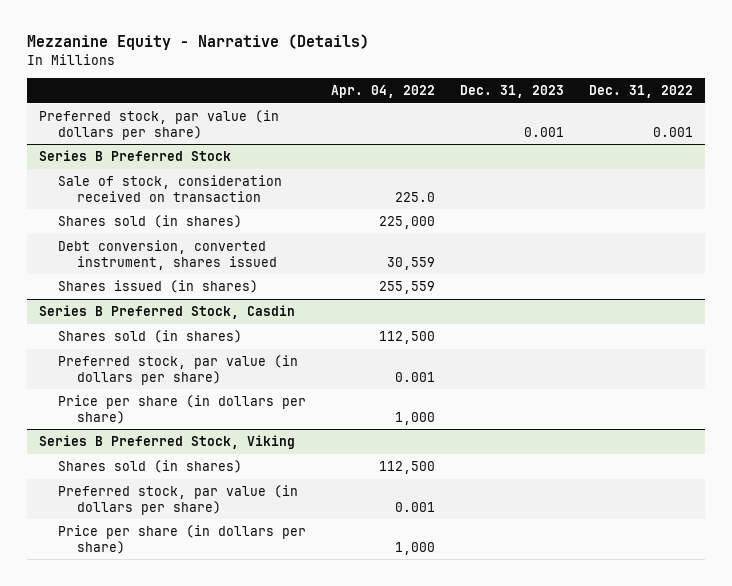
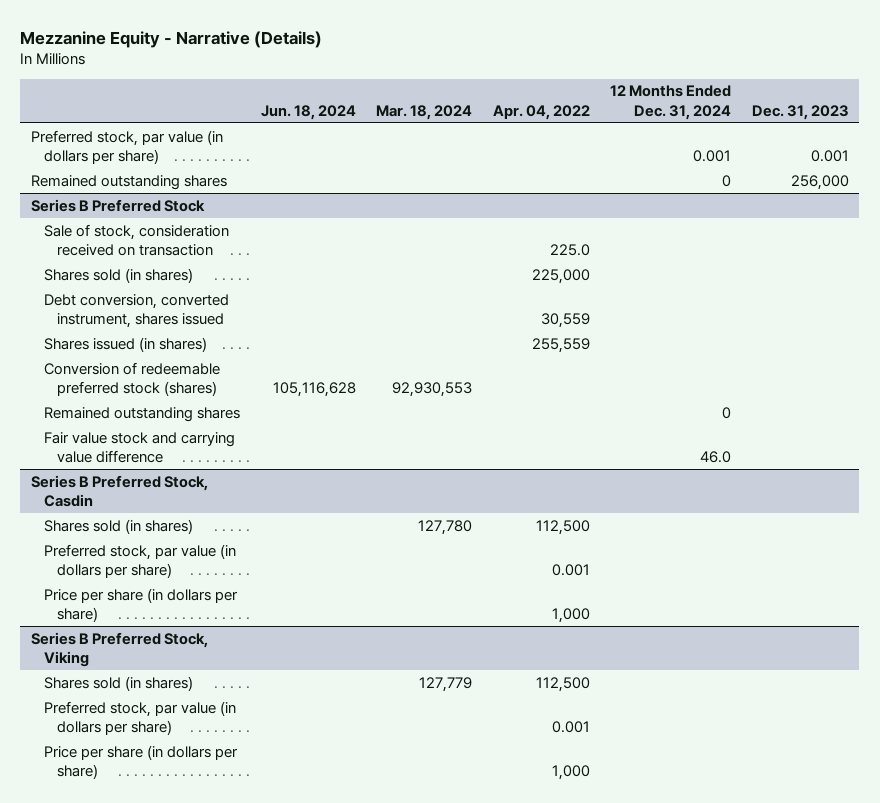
- | Apr. 04, 2022 | Dec. 31, 2023 | Dec. 31, 2022
+ | Jun. 18, 2024 | Mar. 18, 2024 | Apr. 04, 2022 | 12 Months Ended Dec. 31, 2024 | Dec. 31, 2023
+ Remained outstanding shares | | | | 0 | 256,000
@ Series B Preferred Stock
+ Conversion of redeemable preferred stock (shares) | 105,116,628 | 92,930,553 | | |
+ Remained outstanding shares | | | | 0 |
+ Fair value stock and carrying value difference | | | | 46.0 |

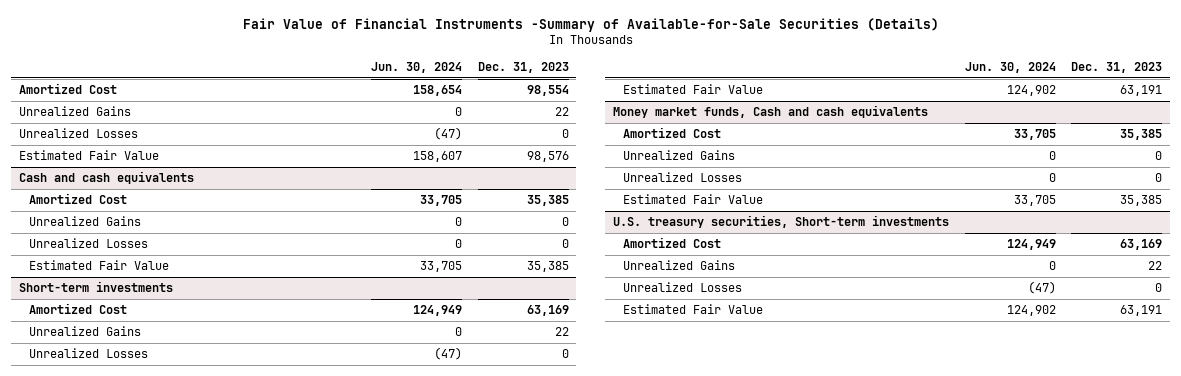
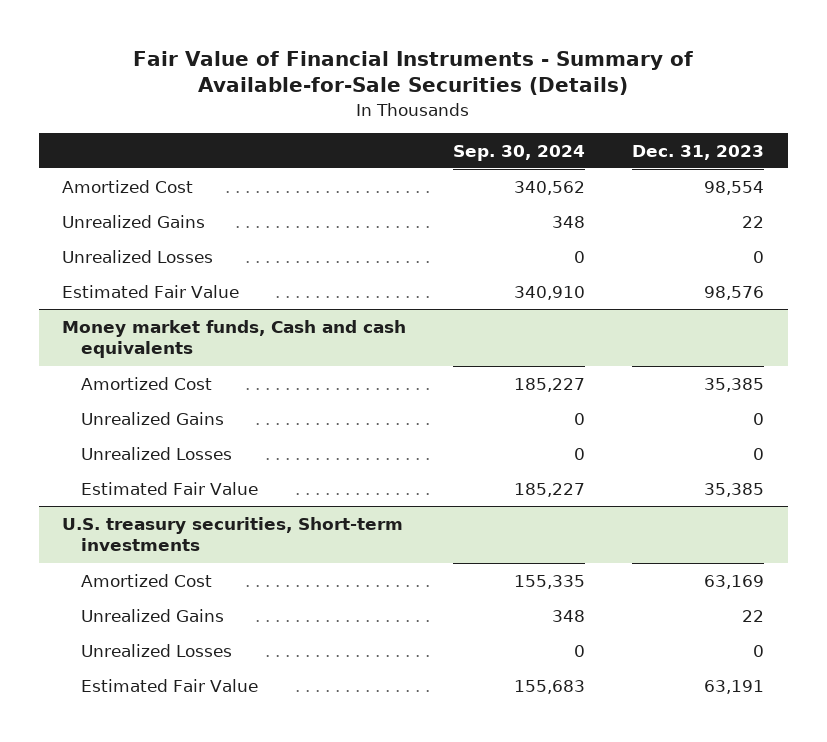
- Fair Value of Financial Instruments -Summary of Available-for-Sale Securities (Details)
+ Fair Value of Financial Instruments - Summary of Available-for-Sale Securities (Details)
- | Jun. 30, 2024 | Dec. 31, 2023
+ | Sep. 30, 2024 | Dec. 31, 2023
- Cash and cash equivalents
- Amortized Cost | 33,705 | 35,385
- Unrealized Gains | 0 | 0
- Unrealized Losses | 0 | 0
- Estimated Fair Value | 33,705 | 35,385
- Short-term investments
- Amortized Cost | 124,949 | 63,169
- Unrealized Gains | 0 | 22
- Unrealized Losses | (47) | 0
- Estimated Fair Value | 124,902 | 63,191

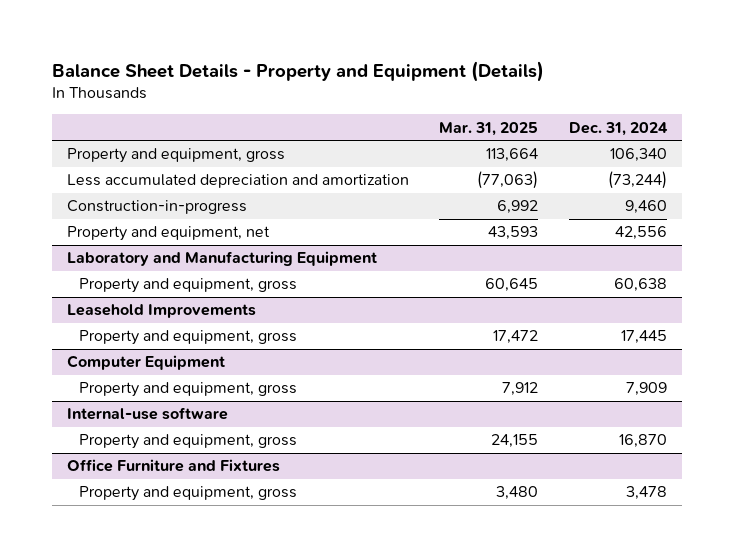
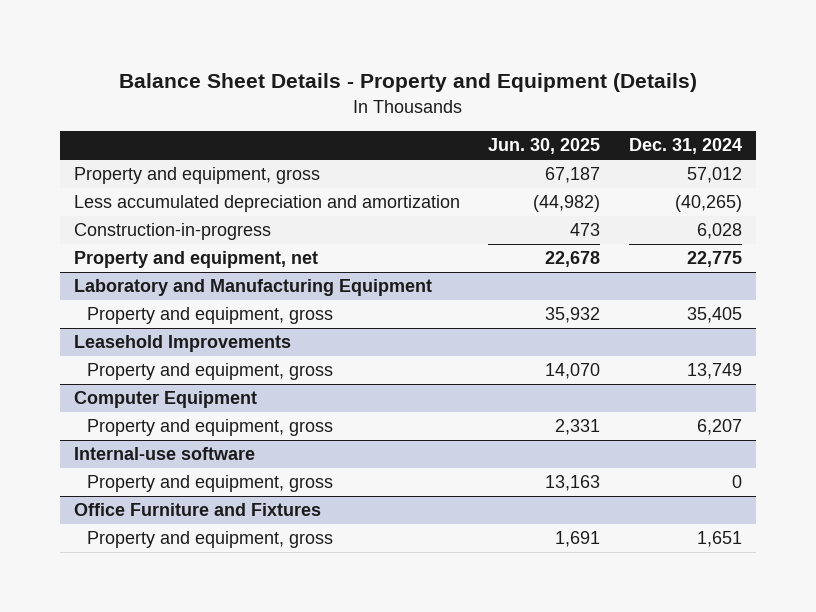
- | Mar. 31, 2025 | Dec. 31, 2024
+ | Jun. 30, 2025 | Dec. 31, 2024
- Property and equipment, gross | 113,664 | 106,340
- Less accumulated depreciation and amortization | (77,063) | (73,244)
- Construction-in-progress | 6,992 | 9,460
- Property and equipment, net | 43,593 | 42,556
+ Property and equipment, gross | 67,187 | 57,012
+ Less accumulated depreciation and amortization | (44,982) | (40,265)
+ Construction-in-progress | 473 | 6,028
+ Property and equipment, net | 22,678 | 22,775
@ Laboratory and Manufacturing Equipment
- Property and equipment, gross | 60,645 | 60,638
+ Property and equipment, gross | 35,932 | 35,405
@ Leasehold Improvements
- Property and equipment, gross | 17,472 | 17,445
+ Property and equipment, gross | 14,070 | 13,749
@ Computer Equipment
- Property and equipment, gross | 7,912 | 7,909
+ Property and equipment, gross | 2,331 | 6,207
@ Internal-use software
- Property and equipment, gross | 24,155 | 16,870
+ Property and equipment, gross | 13,163 | 0
@ Office Furniture and Fixtures
- Property and equipment, gross | 3,480 | 3,478
+ Property and equipment, gross | 1,691 | 1,651

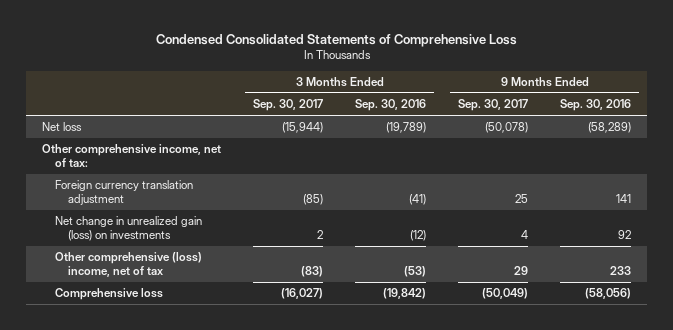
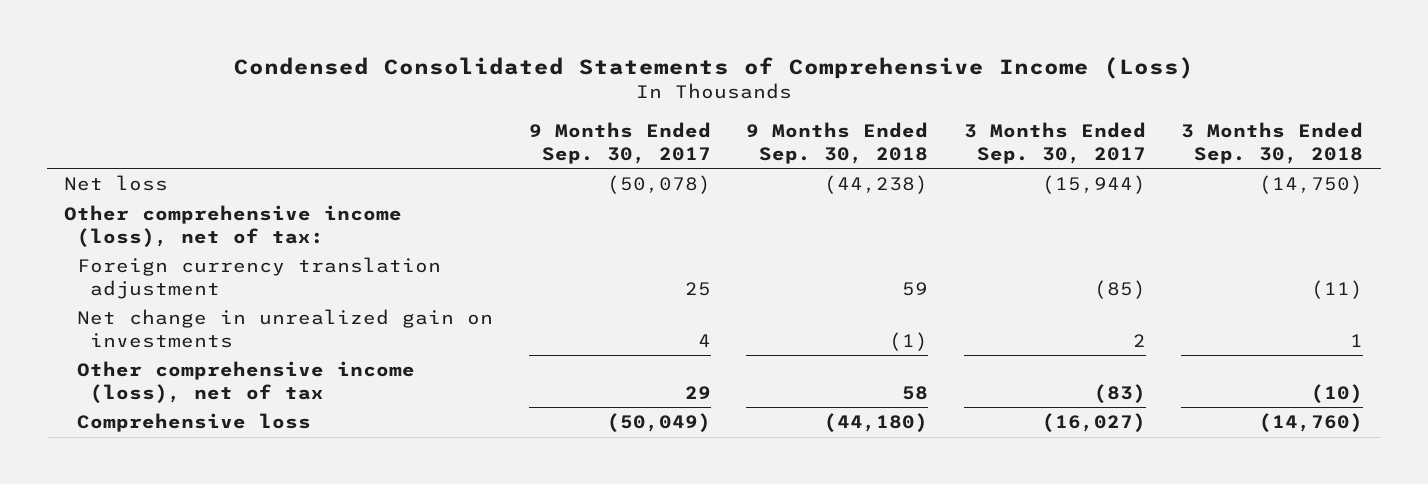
- Condensed Consolidated Statements of Comprehensive Loss
+ Condensed Consolidated Statements of Comprehensive Income (Loss)
- | 3 Months Ended Sep. 30, 2017 | 3 Months Ended Sep. 30, 2016 | 9 Months Ended Sep. 30, 2017 | 9 Months Ended Sep. 30, 2016
+ | 9 Months Ended Sep. 30, 2017 | 9 Months Ended Sep. 30, 2018 | 3 Months Ended Sep. 30, 2017 | 3 Months Ended Sep. 30, 2018
- Other comprehensive income, net of tax:
+ Other comprehensive income (loss), net of tax:
- Net change in unrealized gain (loss) on investments | 2 | (12) | 4 | 92
- Other comprehensive (loss) income, net of tax | (83) | (53) | 29 | 233
+ Net change in unrealized gain on investments | 4 | (1) | 2 | 1
+ Other comprehensive income (loss), net of tax | 29 | 58 | (83) | (10)

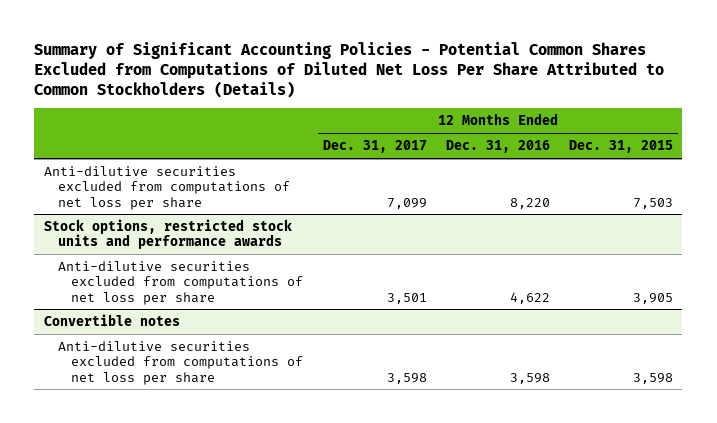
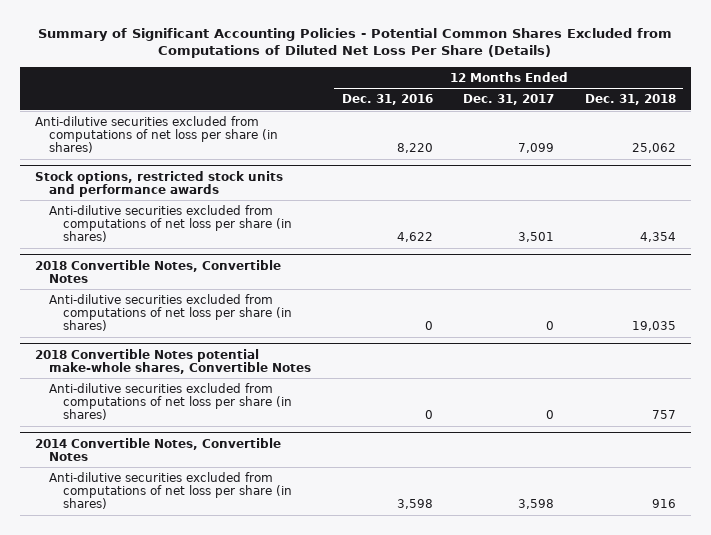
- Summary of Significant Accounting Policies - Potential Common Shares Excluded from Computations of Diluted Net Loss Per Share Attributed to Common Stockholders (Details)
+ Summary of Significant Accounting Policies - Potential Common Shares Excluded from Computations of Diluted Net Loss Per Share (Details)
- | 12 Months Ended Dec. 31, 2017 | 12 Months Ended Dec. 31, 2016 | 12 Months Ended Dec. 31, 2015
+ | 12 Months Ended Dec. 31, 2016 | 12 Months Ended Dec. 31, 2017 | 12 Months Ended Dec. 31, 2018
- Anti-dilutive securities excluded from computations of net loss per share | 7,099 | 8,220 | 7,503
+ Anti-dilutive securities excluded from computations of net loss per share (in shares) | 8,220 | 7,099 | 25,062
@ Stock options, restricted stock units and performance awards
- Anti-dilutive securities excluded from computations of net loss per share | 3,501 | 4,622 | 3,905
- Convertible notes
- Anti-dilutive securities excluded from computations of net loss per share | 3,598 | 3,598 | 3,598
@ Stock options, restricted stock units and performance awards
+ Anti-dilutive securities excluded from computations of net loss per share (in shares) | 4,622 | 3,501 | 4,354
+ 2018 Convertible Notes, Convertible Notes
+ Anti-dilutive securities excluded from computations of net loss per share (in shares) | 0 | 0 | 19,035
+ 2018 Convertible Notes potential make-whole shares, Convertible Notes
+ Anti-dilutive securities excluded from computations of net loss per share (in shares) | 0 | 0 | 757
+ 2014 Convertible Notes, Convertible Notes
+ Anti-dilutive securities excluded from computations of net loss per share (in shares) | 3,598 | 3,598 | 916

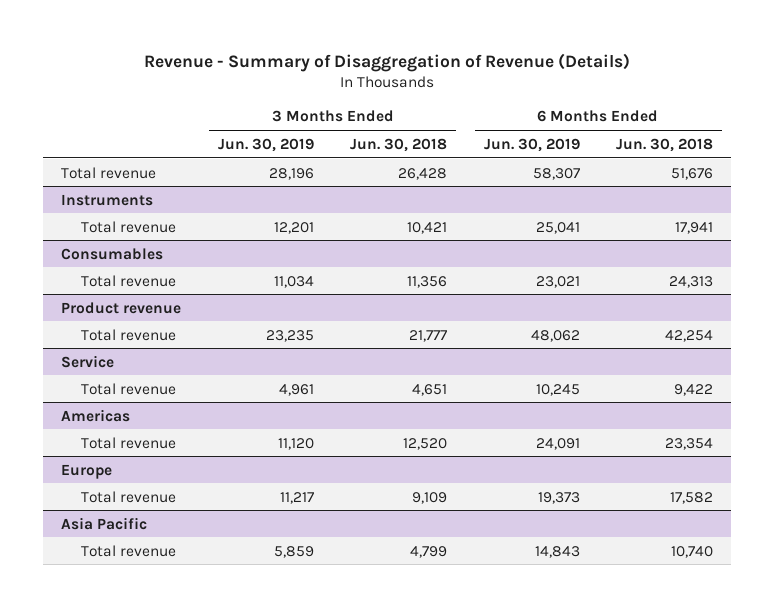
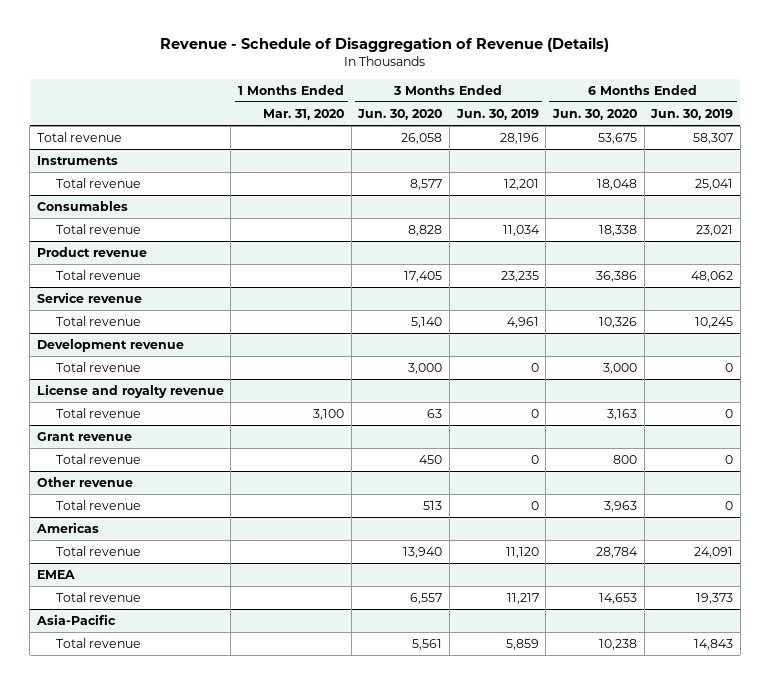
- Revenue - Summary of Disaggregation of Revenue (Details)
+ Revenue - Schedule of Disaggregation of Revenue (Details)
- | 3 Months Ended Jun. 30, 2019 | 3 Months Ended Jun. 30, 2018 | 6 Months Ended Jun. 30, 2019 | 6 Months Ended Jun. 30, 2018
+ | 1 Months Ended Mar. 31, 2020 | 3 Months Ended Jun. 30, 2020 | 3 Months Ended Jun. 30, 2019 | 6 Months Ended Jun. 30, 2020 | 6 Months Ended Jun. 30, 2019
- Service
+ Service revenue
+ Development revenue
+ Total revenue | | 3,000 | 0 | 3,000 | 0
+ License and royalty revenue
+ Total revenue | 3,100 | 63 | 0 | 3,163 | 0
+ Grant revenue
+ Total revenue | | 450 | 0 | 800 | 0
+ Other revenue
+ Total revenue | | 513 | 0 | 3,963 | 0
- Europe
+ EMEA
- Asia Pacific
+ Asia-Pacific

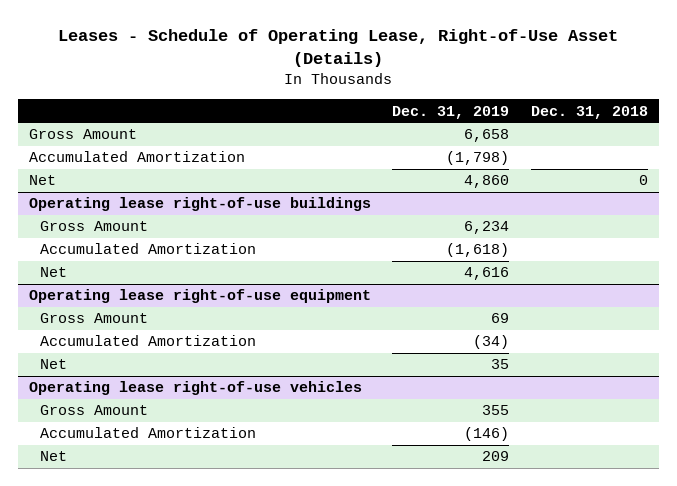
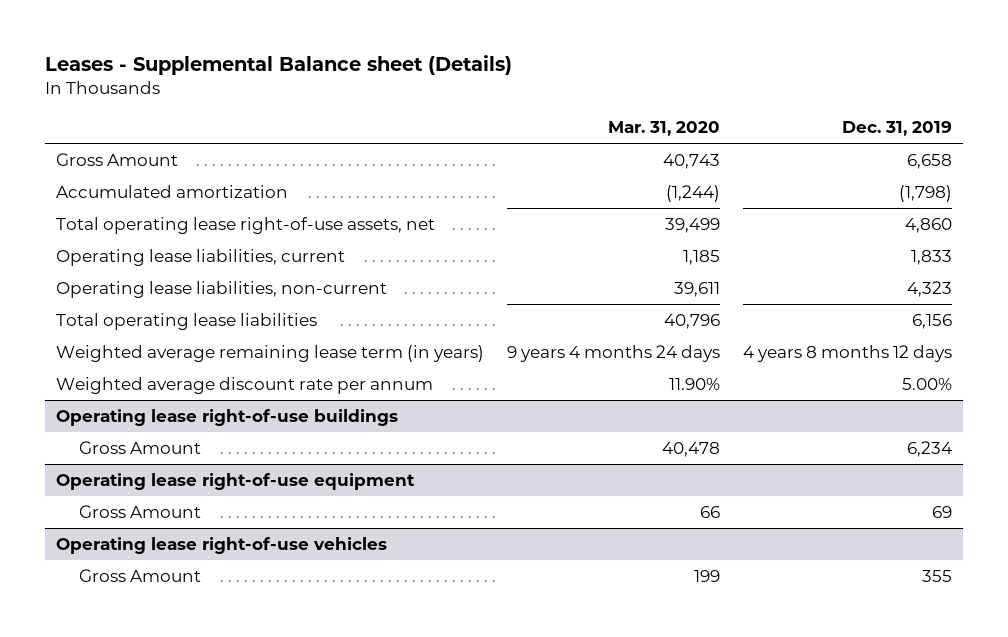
- Leases - Schedule of Operating Lease, Right-of-Use Asset (Details)
+ Leases - Supplemental Balance sheet (Details)
- | Dec. 31, 2019 | Dec. 31, 2018
+ | Mar. 31, 2020 | Dec. 31, 2019
- Accumulated Amortization | (1,798) |
- Net | 4,860 | 0
+ Accumulated amortization | (1,244) | (1,798)
+ Total operating lease right-of-use assets, net | 39,499 | 4,860
+ Operating lease liabilities, current | 1,185 | 1,833
+ Operating lease liabilities, non-current | 39,611 | 4,323
+ Total operating lease liabilities | 40,796 | 6,156
+ Weighted average remaining lease term (in years) | 9 years 4 months 24 days | 4 years 8 months 12 days
+ Weighted average discount rate per annum | 11.90% | 5.00%
@ Operating lease right-of-use buildings
- Accumulated Amortization | (1,618) |
- Net | 4,616 |
@ Operating lease right-of-use equipment
- Accumulated Amortization | (34) |
- Net | 35 |
@ Operating lease right-of-use vehicles
- Accumulated Amortization | (146) |
- Net | 209 |

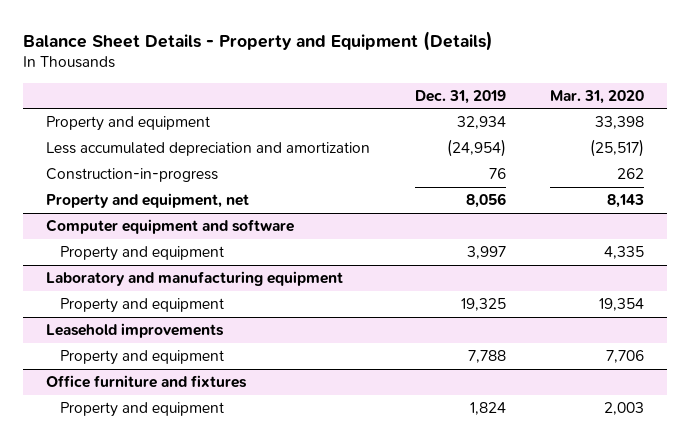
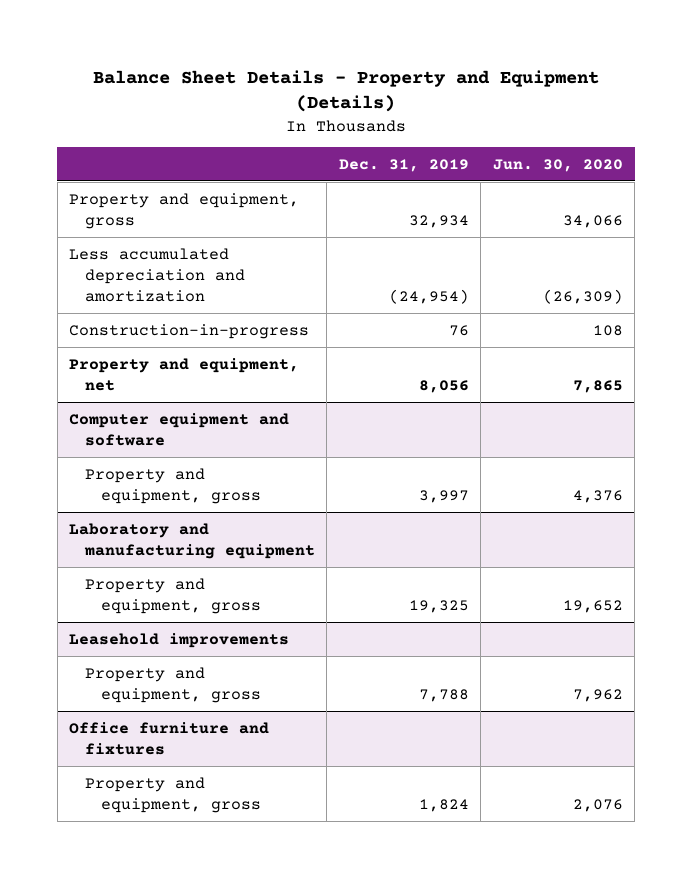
- | Dec. 31, 2019 | Mar. 31, 2020
+ | Dec. 31, 2019 | Jun. 30, 2020
- Property and equipment | 32,934 | 33,398
+ Property and equipment, gross | 32,934 | 34,066
@ Computer equipment and software
- Property and equipment | 3,997 | 4,335
+ Property and equipment, gross | 3,997 | 4,376
@ Laboratory and manufacturing equipment
- Property and equipment | 19,325 | 19,354
+ Property and equipment, gross | 19,325 | 19,652
@ Leasehold improvements
- Property and equipment | 7,788 | 7,706
+ Property and equipment, gross | 7,788 | 7,962
@ Office furniture and fixtures
- Property and equipment | 1,824 | 2,003
+ Property and equipment, gross | 1,824 | 2,076

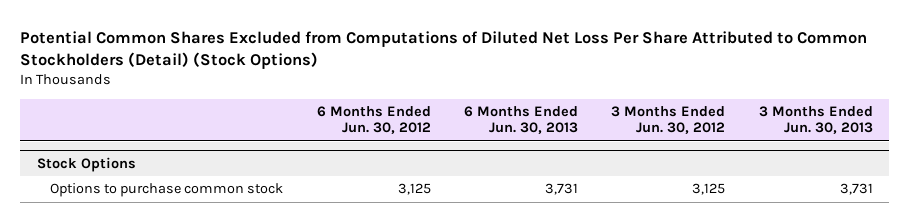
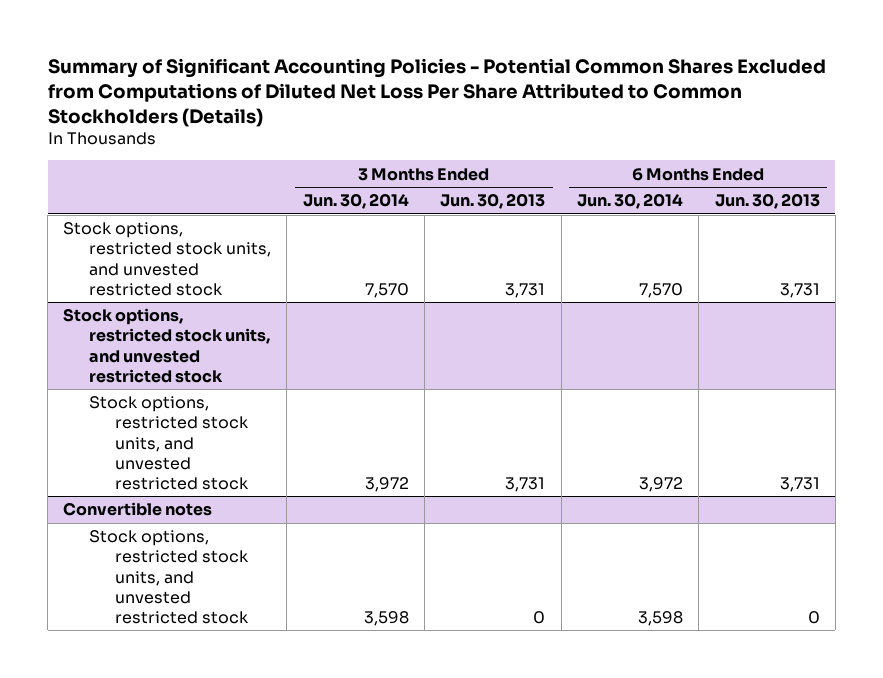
- Potential Common Shares Excluded from Computations of Diluted Net Loss Per Share Attributed to Common Stockholders (Detail) (Stock Options)
+ Summary of Significant Accounting Policies - Potential Common Shares Excluded from Computations of Diluted Net Loss Per Share Attributed to Common Stockholders (Details)
- | 6 Months Ended Jun. 30, 2012 | 6 Months Ended Jun. 30, 2013 | 3 Months Ended Jun. 30, 2012 | 3 Months Ended Jun. 30, 2013
+ | 3 Months Ended Jun. 30, 2014 | 3 Months Ended Jun. 30, 2013 | 6 Months Ended Jun. 30, 2014 | 6 Months Ended Jun. 30, 2013
- Stock Options
- Options to purchase common stock | 3,125 | 3,731 | 3,125 | 3,731
+ Stock options, restricted stock units, and unvested restricted stock | 7,570 | 3,731 | 7,570 | 3,731
+ Stock options, restricted stock units, and unvested restricted stock
+ Stock options, restricted stock units, and unvested restricted stock | 3,972 | 3,731 | 3,972 | 3,731
+ Convertible notes
+ Stock options, restricted stock units, and unvested restricted stock | 3,598 | 0 | 3,598 | 0

